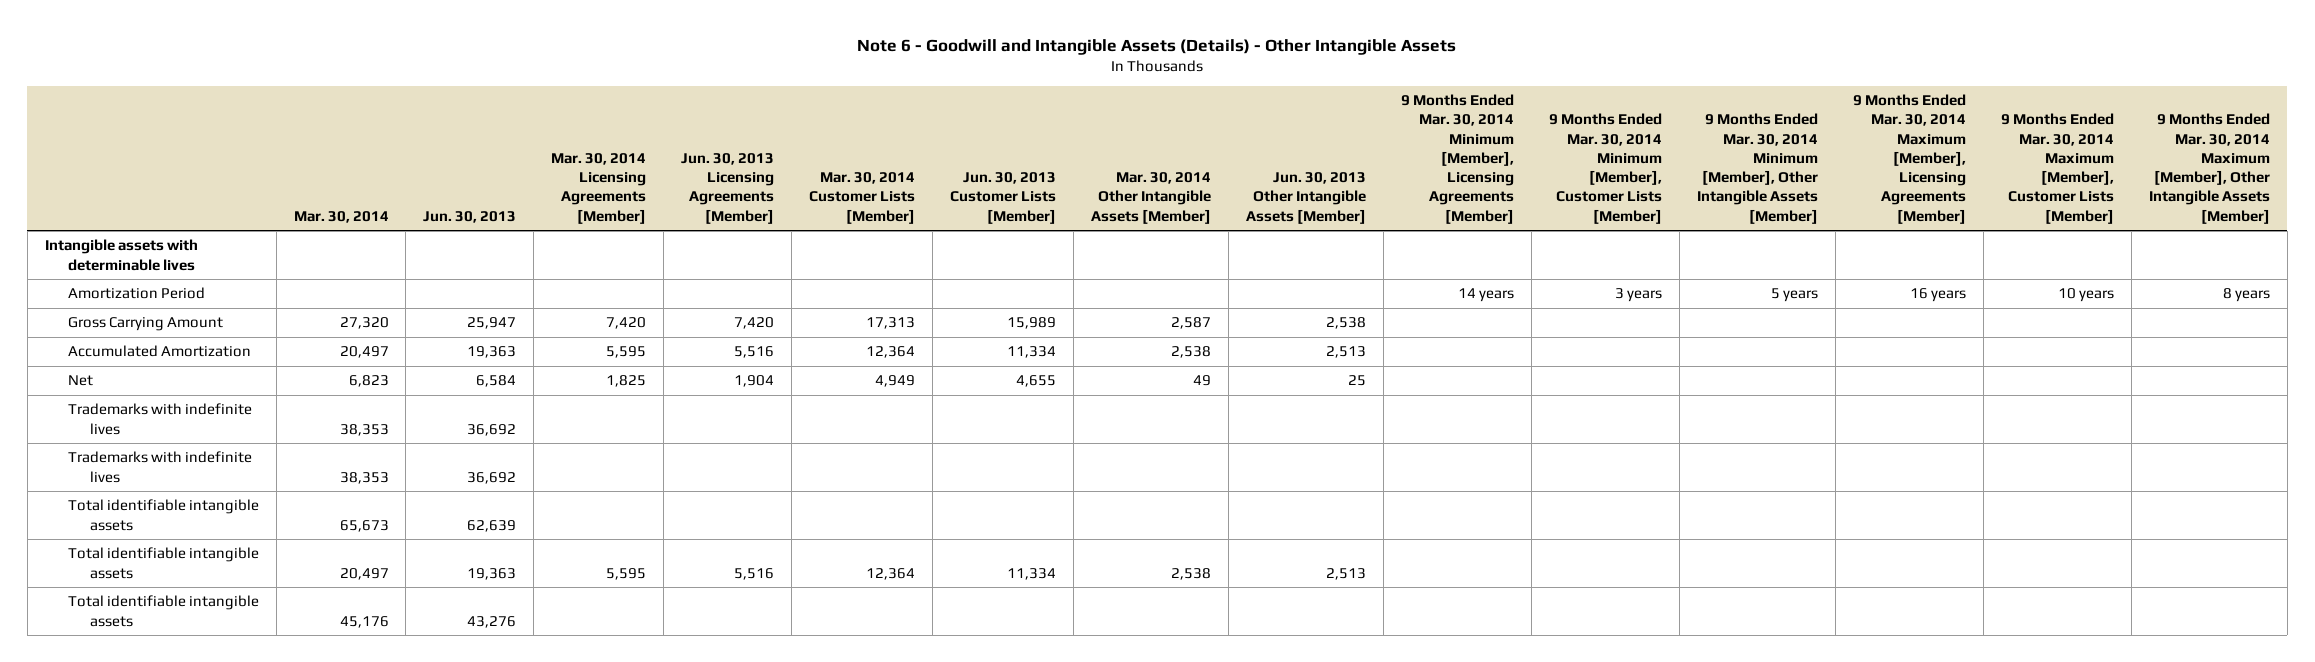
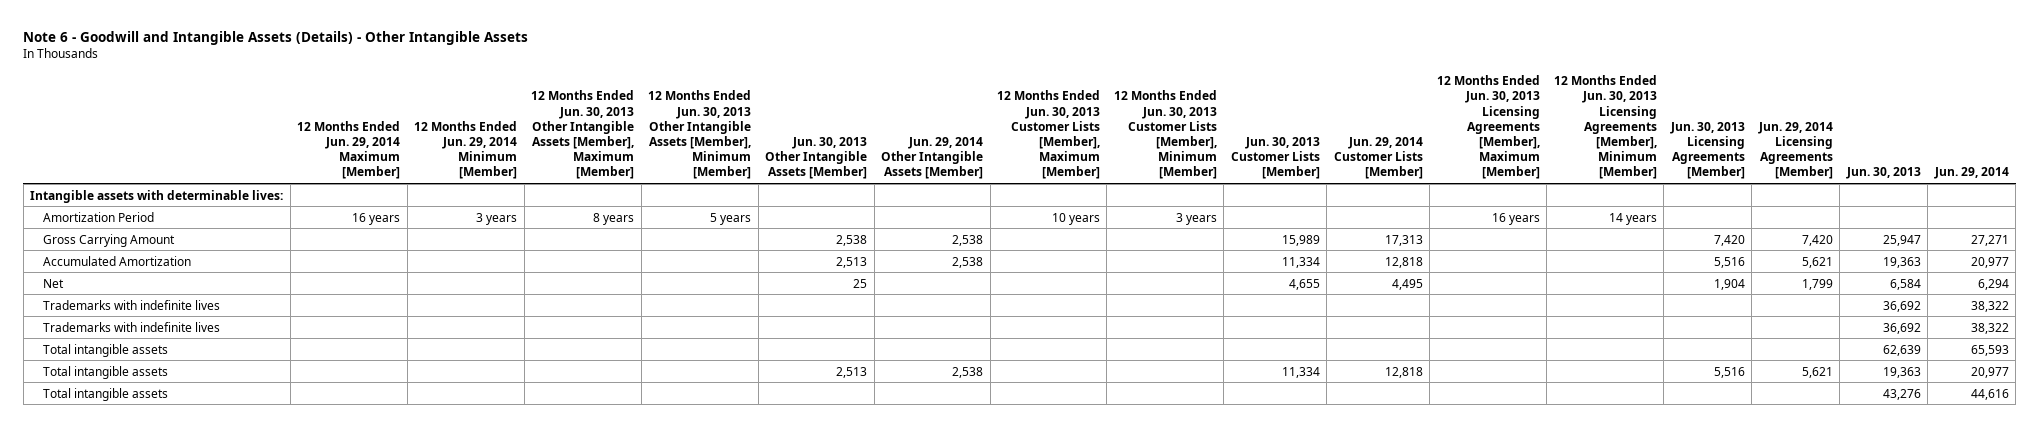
- | Mar. 30, 2014 | Jun. 30, 2013 | Mar. 30, 2014 Licensing Agreements [Member] | Jun. 30, 2013 Licensing Agreements [Member] | Mar. 30, 2014 Customer Lists [Member] | Jun. 30, 2013 Customer Lists [Member] | Mar. 30, 2014 Other Intangible Assets [Member] | Jun. 30, 2013 Other Intangible Assets [Member] | 9 Months Ended Mar. 30, 2014 Minimum [Member], Licensing Agreements [Member] | 9 Months Ended Mar. 30, 2014 Minimum [Member], Customer Lists [Member] | 9 Months Ended Mar. 30, 2014 Minimum [Member], Other Intangible Assets [Member] | 9 Months Ended Mar. 30, 2014 Maximum [Member], Licensing Agreements [Member] | 9 Months Ended Mar. 30, 2014 Maximum [Member], Customer Lists [Member] | 9 Months Ended Mar. 30, 2014 Maximum [Member], Other Intangible Assets [Member]
+ | 12 Months Ended Jun. 29, 2014 Maximum [Member] | 12 Months Ended Jun. 29, 2014 Minimum [Member] | 12 Months Ended Jun. 30, 2013 Other Intangible Assets [Member], Maximum [Member] | 12 Months Ended Jun. 30, 2013 Other Intangible Assets [Member], Minimum [Member] | Jun. 30, 2013 Other Intangible Assets [Member] | Jun. 29, 2014 Other Intangible Assets [Member] | 12 Months Ended Jun. 30, 2013 Customer Lists [Member], Maximum [Member] | 12 Months Ended Jun. 30, 2013 Customer Lists [Member], Minimum [Member] | Jun. 30, 2013 Customer Lists [Member] | Jun. 29, 2014 Customer Lists [Member] | 12 Months Ended Jun. 30, 2013 Licensing Agreements [Member], Maximum [Member] | 12 Months Ended Jun. 30, 2013 Licensing Agreements [Member], Minimum [Member] | Jun. 30, 2013 Licensing Agreements [Member] | Jun. 29, 2014 Licensing Agreements [Member] | Jun. 30, 2013 | Jun. 29, 2014
- Intangible assets with determinable lives
+ Intangible assets with determinable lives:
- Total identifiable intangible assets | 65,673 | 62,639 | | | | | | | | | | | |
- Total identifiable intangible assets | 20,497 | 19,363 | 5,595 | 5,516 | 12,364 | 11,334 | 2,538 | 2,513 | | | | | |
- Total identifiable intangible assets | 45,176 | 43,276 | | | | | | | | | | | |
+ Total intangible assets | | | | | | | | | | | | | | | 62,639 | 65,593
+ Total intangible assets | | | | | 2,513 | 2,538 | | | 11,334 | 12,818 | | | 5,516 | 5,621 | 19,363 | 20,977
+ Total intangible assets | | | | | | | | | | | | | | | 43,276 | 44,616

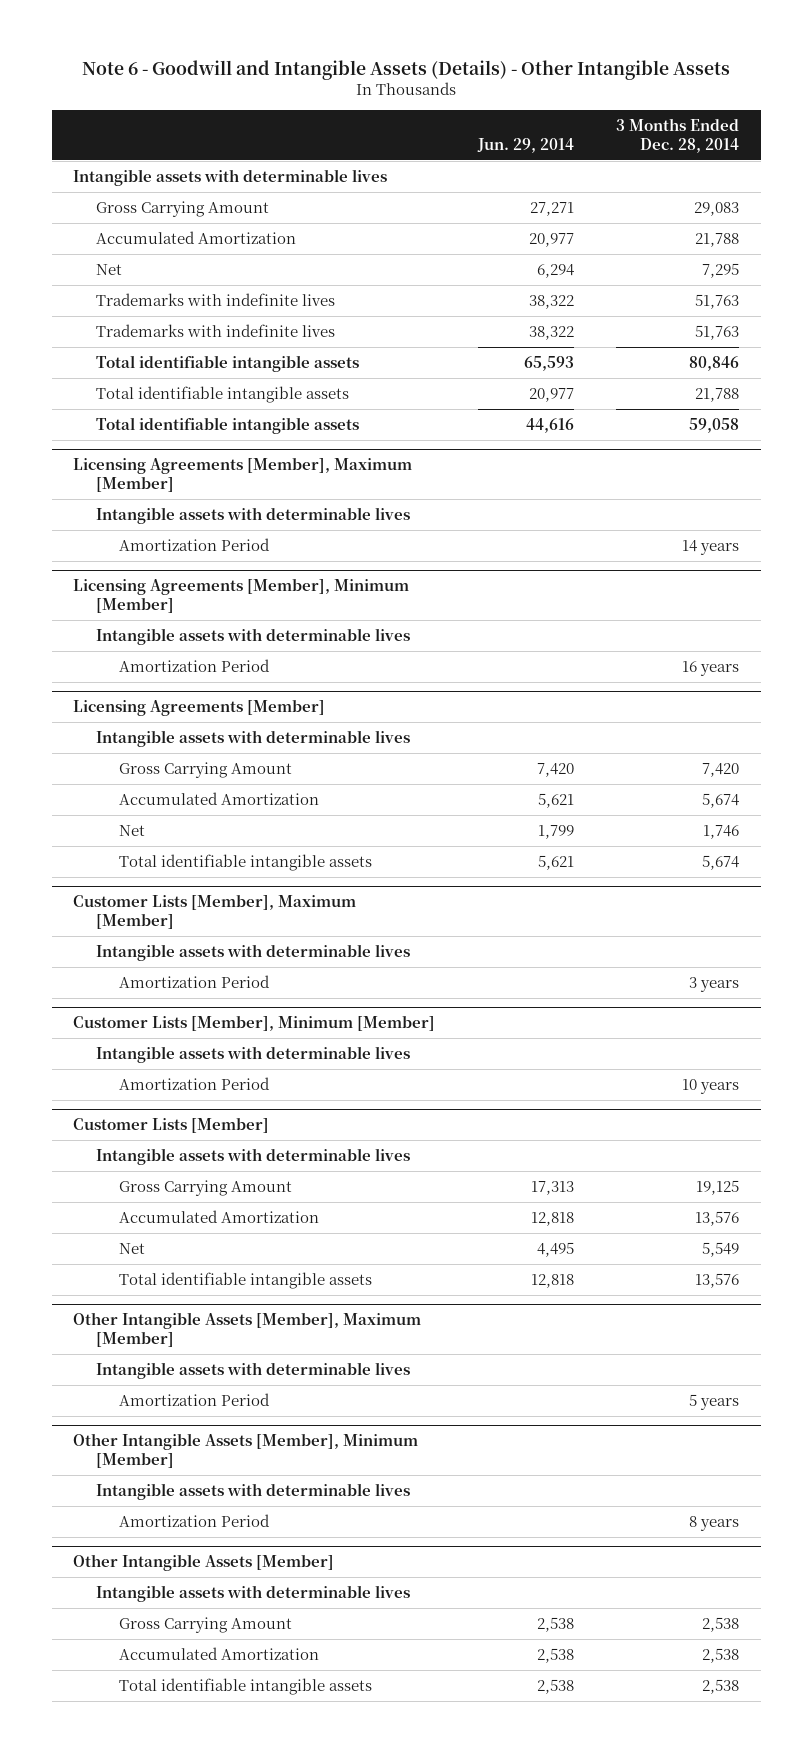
- | 12 Months Ended Jun. 29, 2014 Maximum [Member] | 12 Months Ended Jun. 29, 2014 Minimum [Member] | 12 Months Ended Jun. 30, 2013 Other Intangible Assets [Member], Maximum [Member] | 12 Months Ended Jun. 30, 2013 Other Intangible Assets [Member], Minimum [Member] | Jun. 30, 2013 Other Intangible Assets [Member] | Jun. 29, 2014 Other Intangible Assets [Member] | 12 Months Ended Jun. 30, 2013 Customer Lists [Member], Maximum [Member] | 12 Months Ended Jun. 30, 2013 Customer Lists [Member], Minimum [Member] | Jun. 30, 2013 Customer Lists [Member] | Jun. 29, 2014 Customer Lists [Member] | 12 Months Ended Jun. 30, 2013 Licensing Agreements [Member], Maximum [Member] | 12 Months Ended Jun. 30, 2013 Licensing Agreements [Member], Minimum [Member] | Jun. 30, 2013 Licensing Agreements [Member] | Jun. 29, 2014 Licensing Agreements [Member] | Jun. 30, 2013 | Jun. 29, 2014
+ | Jun. 29, 2014 | 3 Months Ended Dec. 28, 2014
- Intangible assets with determinable lives:
- Amortization Period | 16 years | 3 years | 8 years | 5 years | | | 10 years | 3 years | | | 16 years | 14 years | | | |
+ Intangible assets with determinable lives
- Total intangible assets | | | | | | | | | | | | | | | 62,639 | 65,593
- Total intangible assets | | | | | 2,513 | 2,538 | | | 11,334 | 12,818 | | | 5,516 | 5,621 | 19,363 | 20,977
- Total intangible assets | | | | | | | | | | | | | | | 43,276 | 44,616
+ Total identifiable intangible assets | 65,593 | 80,846
+ Total identifiable intangible assets | 20,977 | 21,788
+ Total identifiable intangible assets | 44,616 | 59,058
+ Licensing Agreements [Member], Maximum [Member]
+ Intangible assets with determinable lives
+ Amortization Period | | 14 years
+ Licensing Agreements [Member], Minimum [Member]
+ Intangible assets with determinable lives
+ Amortization Period | | 16 years
+ Licensing Agreements [Member]
+ Intangible assets with determinable lives
+ Gross Carrying Amount | 7,420 | 7,420
+ Accumulated Amortization | 5,621 | 5,674
+ Net | 1,799 | 1,746
+ Total identifiable intangible assets | 5,621 | 5,674
+ Customer Lists [Member], Maximum [Member]
+ Intangible assets with determinable lives
+ Amortization Period | | 3 years
+ Customer Lists [Member], Minimum [Member]
+ Intangible assets with determinable lives
+ Amortization Period | | 10 years
+ Customer Lists [Member]
+ Intangible assets with determinable lives
+ Gross Carrying Amount | 17,313 | 19,125
+ Accumulated Amortization | 12,818 | 13,576
+ Net | 4,495 | 5,549
+ Total identifiable intangible assets | 12,818 | 13,576
+ Other Intangible Assets [Member], Maximum [Member]
+ Intangible assets with determinable lives
+ Amortization Period | | 5 years
+ Other Intangible Assets [Member], Minimum [Member]
+ Intangible assets with determinable lives
+ Amortization Period | | 8 years
+ Other Intangible Assets [Member]
+ Intangible assets with determinable lives
+ Gross Carrying Amount | 2,538 | 2,538
+ Accumulated Amortization | 2,538 | 2,538
+ Total identifiable intangible assets | 2,538 | 2,538

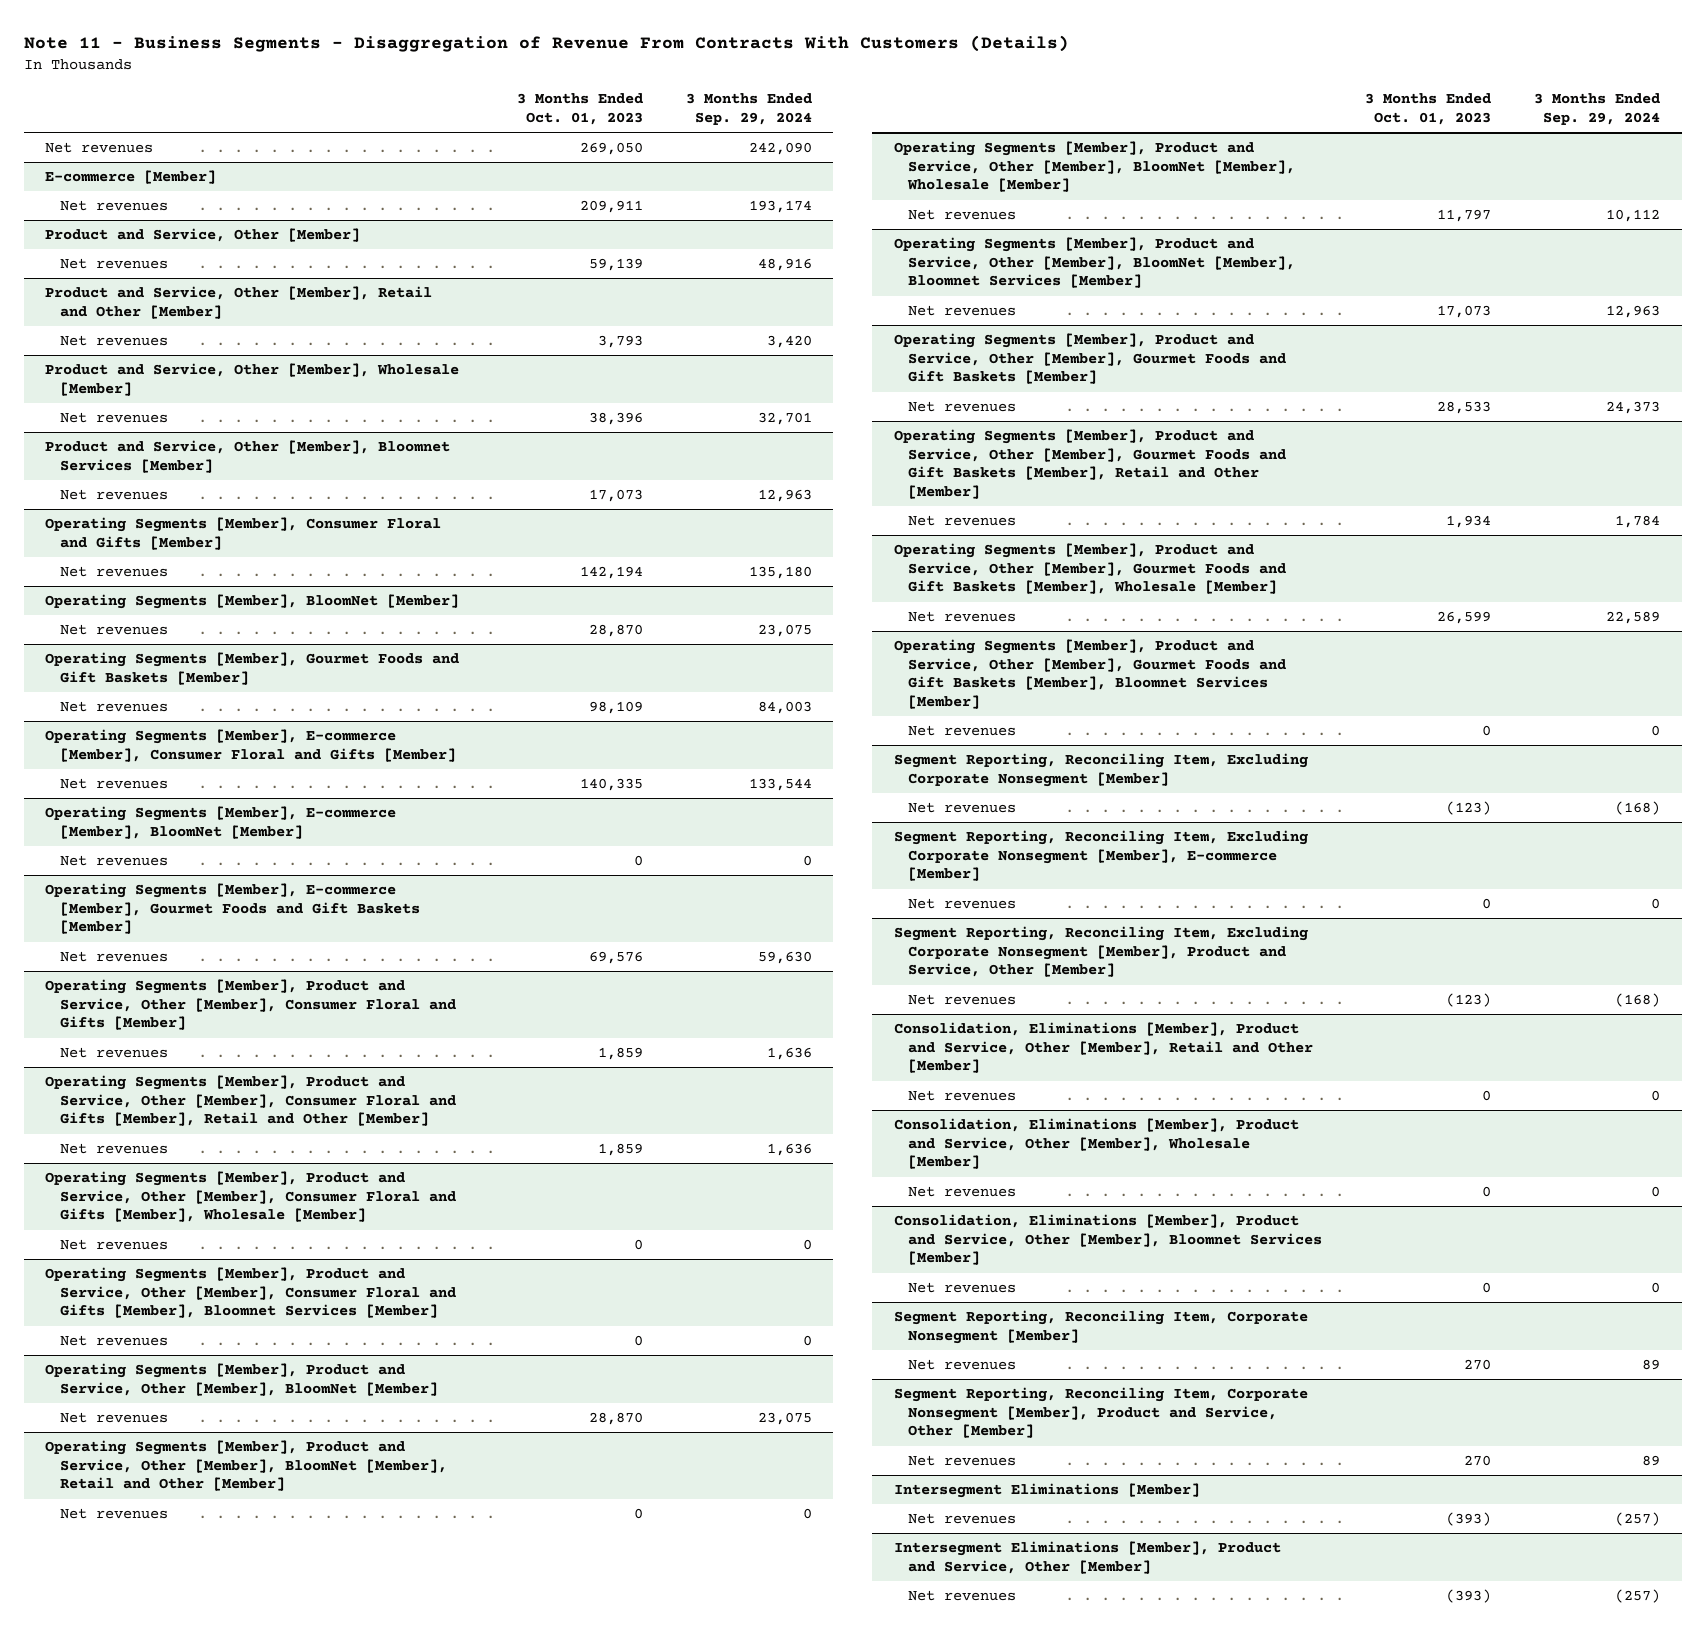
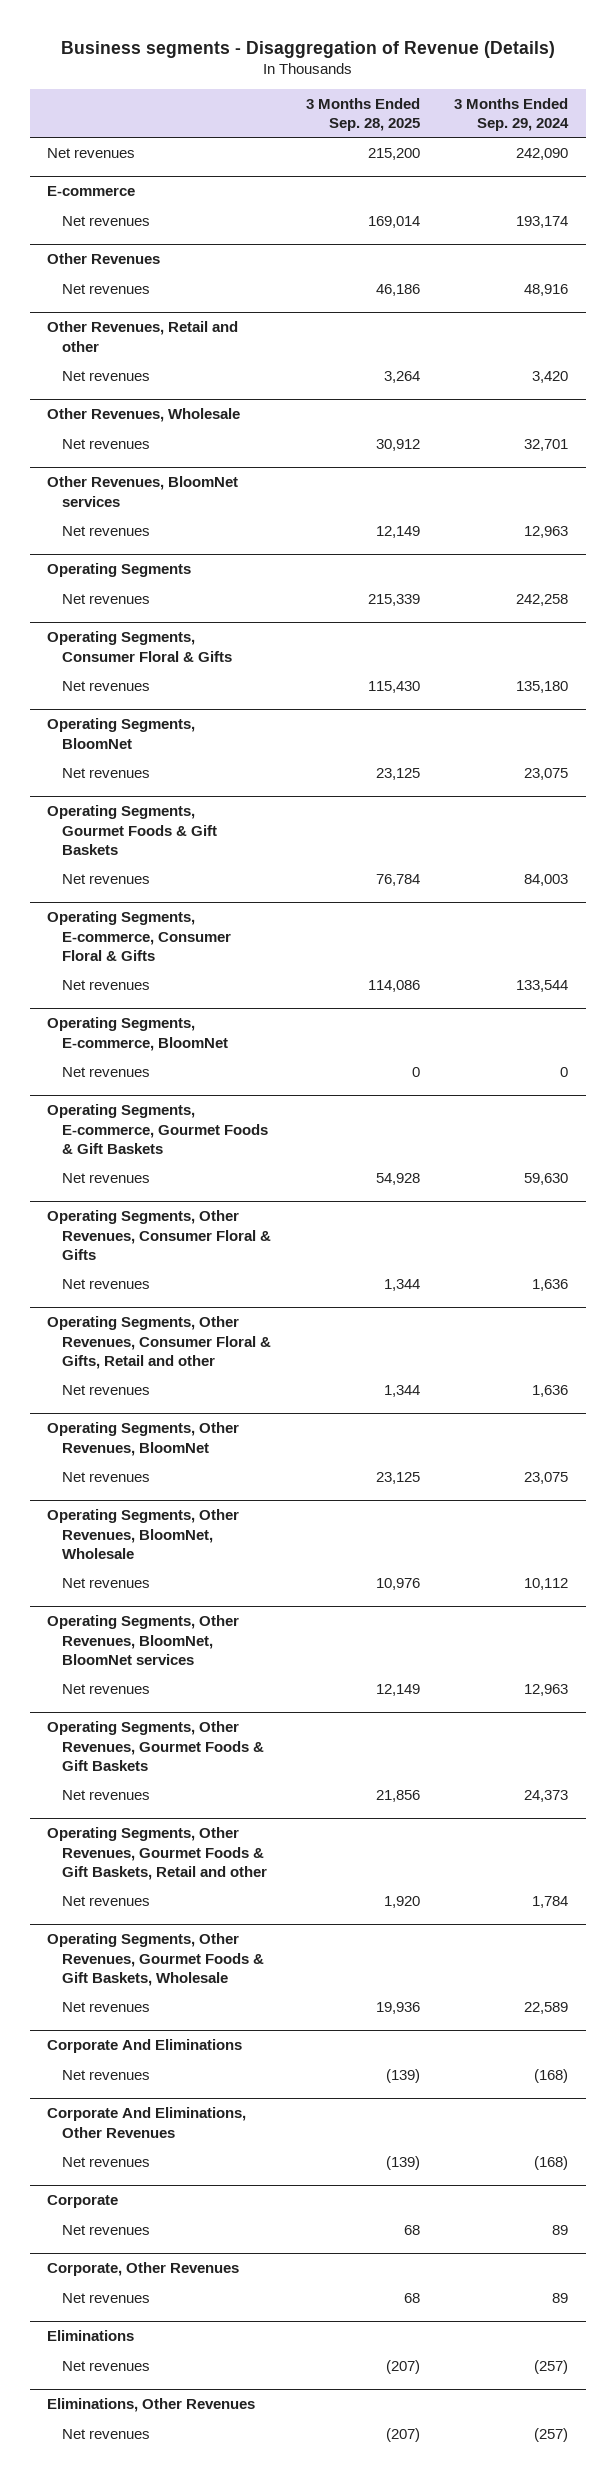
- Note 11 - Business Segments - Disaggregation of Revenue From Contracts With Customers (Details)
+ Business segments - Disaggregation of Revenue (Details)
- | 3 Months Ended Oct. 01, 2023 | 3 Months Ended Sep. 29, 2024
+ | 3 Months Ended Sep. 28, 2025 | 3 Months Ended Sep. 29, 2024
- E-commerce [Member]
+ E-commerce
- Product and Service, Other [Member]
+ Other Revenues
- Product and Service, Other [Member], Retail and Other [Member]
+ Other Revenues, Retail and other
- Product and Service, Other [Member], Wholesale [Member]
+ Other Revenues, Wholesale
- Product and Service, Other [Member], Bloomnet Services [Member]
+ Other Revenues, BloomNet services
- Operating Segments [Member], Consumer Floral and Gifts [Member]
+ Operating Segments
+ Net revenues | 215,339 | 242,258
+ Operating Segments, Consumer Floral & Gifts
- Operating Segments [Member], BloomNet [Member]
+ Operating Segments, BloomNet
- Operating Segments [Member], Gourmet Foods and Gift Baskets [Member]
+ Operating Segments, Gourmet Foods & Gift Baskets
- Operating Segments [Member], E-commerce [Member], Consumer Floral and Gifts [Member]
+ Operating Segments, E-commerce, Consumer Floral & Gifts
- Operating Segments [Member], E-commerce [Member], BloomNet [Member]
+ Operating Segments, E-commerce, BloomNet
- Operating Segments [Member], E-commerce [Member], Gourmet Foods and Gift Baskets [Member]
+ Operating Segments, E-commerce, Gourmet Foods & Gift Baskets
- Operating Segments [Member], Product and Service, Other [Member], Consumer Floral and Gifts [Member]
+ Operating Segments, Other Revenues, Consumer Floral & Gifts
- Operating Segments [Member], Product and Service, Other [Member], Consumer Floral and Gifts [Member], Retail and Other [Member]
+ Operating Segments, Other Revenues, Consumer Floral & Gifts, Retail and other
- Operating Segments [Member], Product and Service, Other [Member], Consumer Floral and Gifts [Member], Wholesale [Member]
- Net revenues | 0 | 0
- Operating Segments [Member], Product and Service, Other [Member], Consumer Floral and Gifts [Member], Bloomnet Services [Member]
- Net revenues | 0 | 0
- Operating Segments [Member], Product and Service, Other [Member], BloomNet [Member]
+ Operating Segments, Other Revenues, BloomNet
- Operating Segments [Member], Product and Service, Other [Member], BloomNet [Member], Retail and Other [Member]
- Net revenues | 0 | 0
- Operating Segments [Member], Product and Service, Other [Member], BloomNet [Member], Wholesale [Member]
+ Operating Segments, Other Revenues, BloomNet, Wholesale
- Operating Segments [Member], Product and Service, Other [Member], BloomNet [Member], Bloomnet Services [Member]
+ Operating Segments, Other Revenues, BloomNet, BloomNet services
- Operating Segments [Member], Product and Service, Other [Member], Gourmet Foods and Gift Baskets [Member]
+ Operating Segments, Other Revenues, Gourmet Foods & Gift Baskets
- Operating Segments [Member], Product and Service, Other [Member], Gourmet Foods and Gift Baskets [Member], Retail and Other [Member]
+ Operating Segments, Other Revenues, Gourmet Foods & Gift Baskets, Retail and other
- Operating Segments [Member], Product and Service, Other [Member], Gourmet Foods and Gift Baskets [Member], Wholesale [Member]
+ Operating Segments, Other Revenues, Gourmet Foods & Gift Baskets, Wholesale
- Operating Segments [Member], Product and Service, Other [Member], Gourmet Foods and Gift Baskets [Member], Bloomnet Services [Member]
- Net revenues | 0 | 0
- Segment Reporting, Reconciling Item, Excluding Corporate Nonsegment [Member]
+ Corporate And Eliminations
- Segment Reporting, Reconciling Item, Excluding Corporate Nonsegment [Member], E-commerce [Member]
- Net revenues | 0 | 0
- Segment Reporting, Reconciling Item, Excluding Corporate Nonsegment [Member], Product and Service, Other [Member]
+ Corporate And Eliminations, Other Revenues
- Consolidation, Eliminations [Member], Product and Service, Other [Member], Retail and Other [Member]
- Net revenues | 0 | 0
- Consolidation, Eliminations [Member], Product and Service, Other [Member], Wholesale [Member]
- Net revenues | 0 | 0
- Consolidation, Eliminations [Member], Product and Service, Other [Member], Bloomnet Services [Member]
- Net revenues | 0 | 0
- Segment Reporting, Reconciling Item, Corporate Nonsegment [Member]
+ Corporate
- Segment Reporting, Reconciling Item, Corporate Nonsegment [Member], Product and Service, Other [Member]
+ Corporate, Other Revenues
- Intersegment Eliminations [Member]
+ Eliminations
- Intersegment Eliminations [Member], Product and Service, Other [Member]
+ Eliminations, Other Revenues

